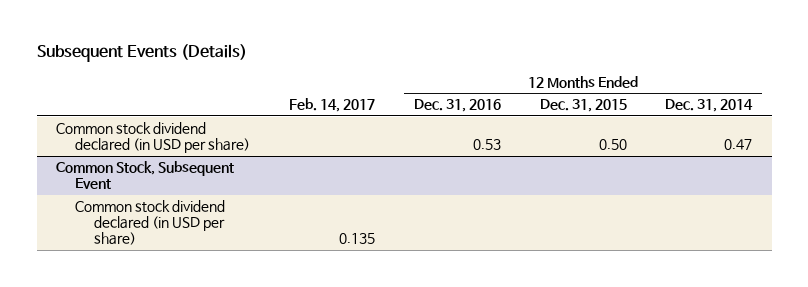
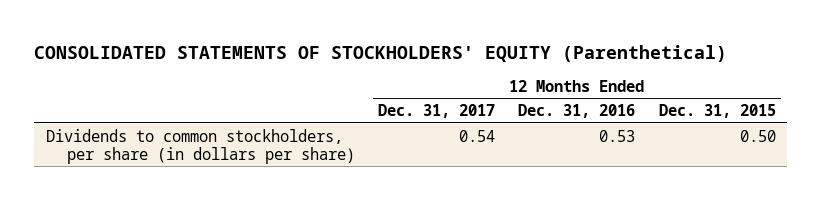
- Subsequent Events (Details)
+ CONSOLIDATED STATEMENTS OF STOCKHOLDERS' EQUITY (Parenthetical)
- | Feb. 14, 2017 | 12 Months Ended Dec. 31, 2016 | 12 Months Ended Dec. 31, 2015 | 12 Months Ended Dec. 31, 2014
+ | 12 Months Ended Dec. 31, 2017 | 12 Months Ended Dec. 31, 2016 | 12 Months Ended Dec. 31, 2015
- Common stock dividend declared (in USD per share) | | 0.53 | 0.50 | 0.47
- Common Stock, Subsequent Event
- Common stock dividend declared (in USD per share) | 0.135 | | |
+ Dividends to common stockholders, per share (in dollars per share) | 0.54 | 0.53 | 0.50

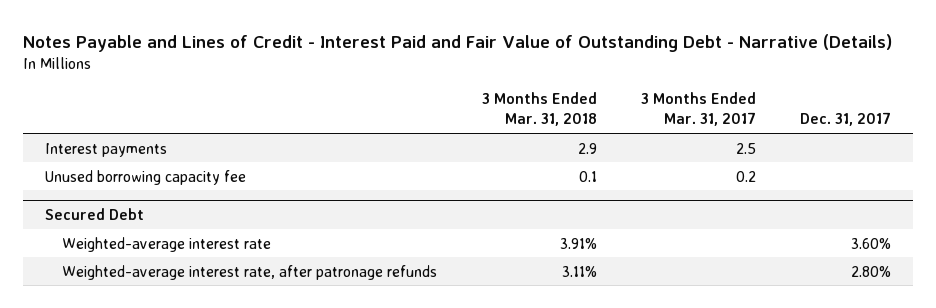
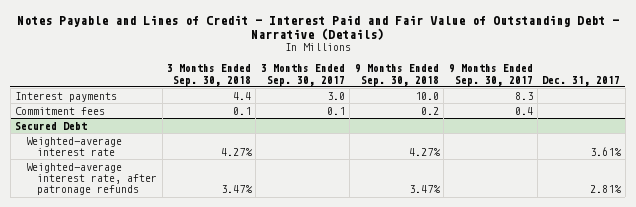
- | 3 Months Ended Mar. 31, 2018 | 3 Months Ended Mar. 31, 2017 | Dec. 31, 2017
+ | 3 Months Ended Sep. 30, 2018 | 3 Months Ended Sep. 30, 2017 | 9 Months Ended Sep. 30, 2018 | 9 Months Ended Sep. 30, 2017 | Dec. 31, 2017
- Unused borrowing capacity fee | 0.1 | 0.2 |
+ Commitment fees | 0.1 | 0.1 | 0.2 | 0.4 |
@ Secured Debt
- Weighted-average interest rate | 3.91% | | 3.60%
- Weighted-average interest rate, after patronage refunds | 3.11% | | 2.80%
+ Weighted-average interest rate | 4.27% | | 4.27% | | 3.61%
+ Weighted-average interest rate, after patronage refunds | 3.47% | | 3.47% | | 2.81%

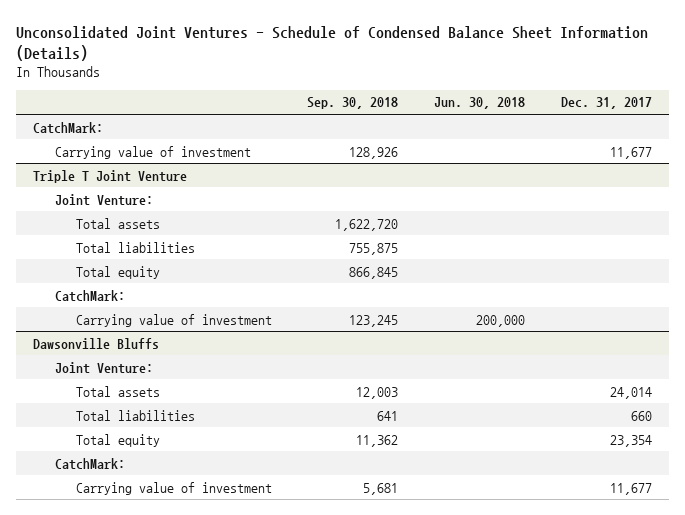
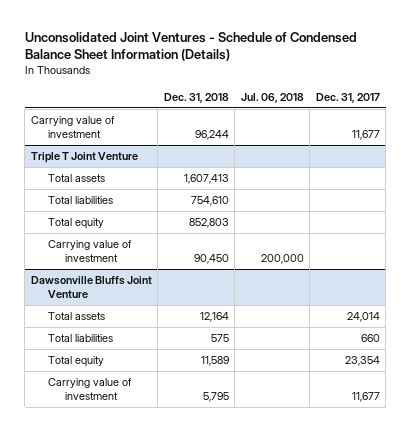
- | Sep. 30, 2018 | Jun. 30, 2018 | Dec. 31, 2017
+ | Dec. 31, 2018 | Jul. 06, 2018 | Dec. 31, 2017
- CatchMark:
@ Triple T Joint Venture
- Joint Venture:
- CatchMark:
- Dawsonville Bluffs
- Joint Venture:
+ Dawsonville Bluffs Joint Venture
- CatchMark:

